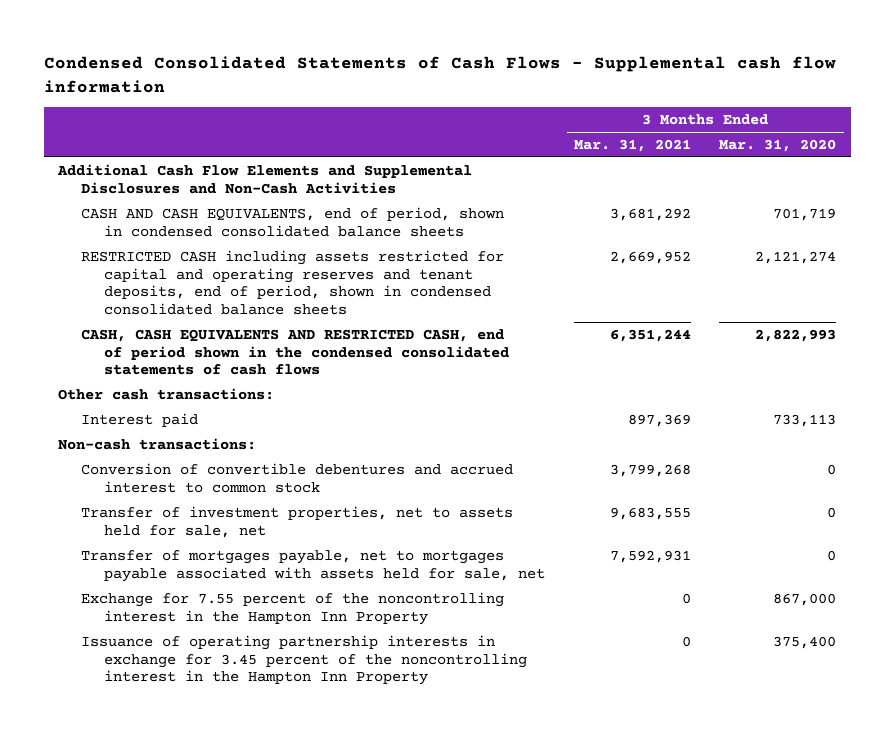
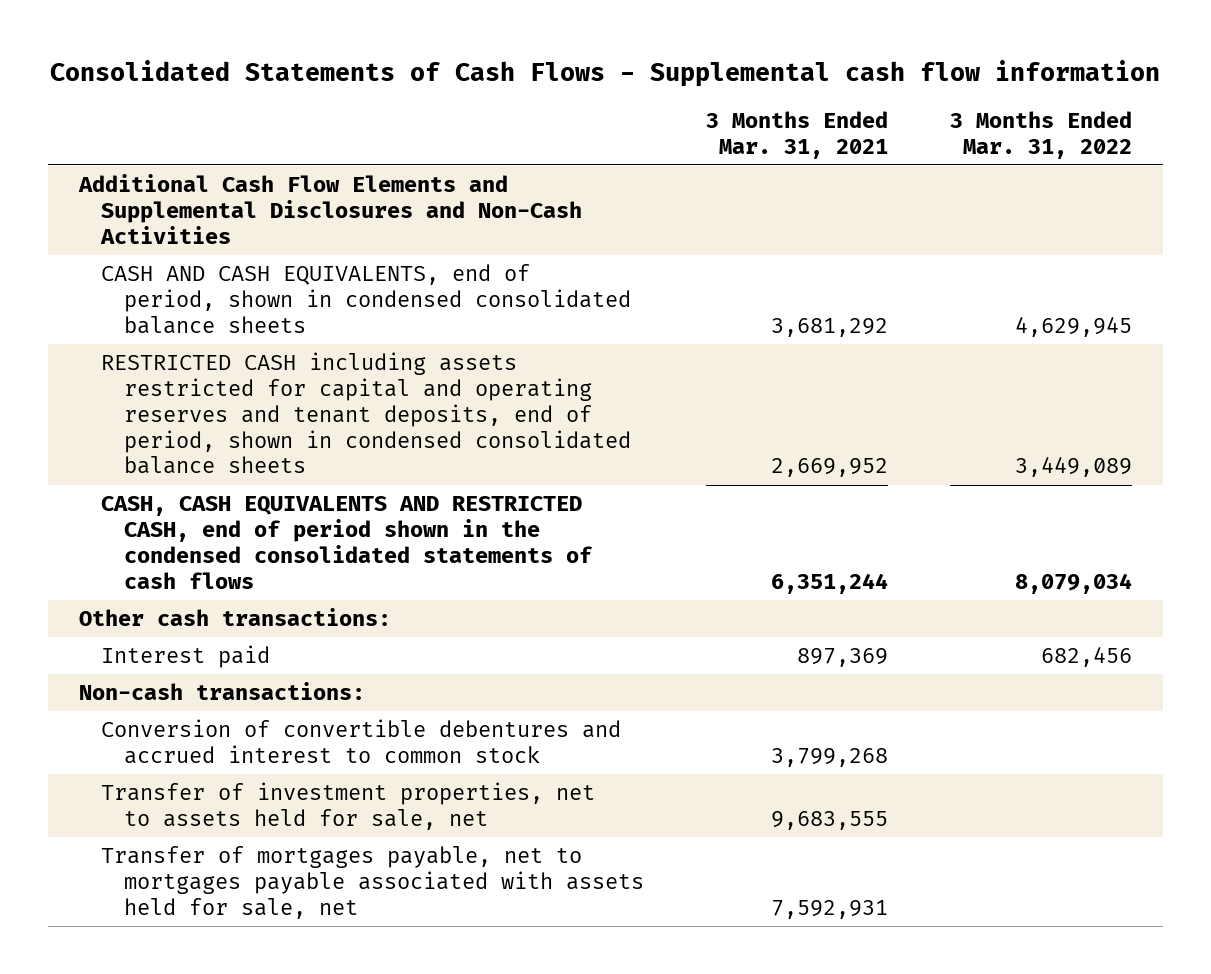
- Condensed Consolidated Statements of Cash Flows - Supplemental cash flow information
+ Consolidated Statements of Cash Flows - Supplemental cash flow information
- | 3 Months Ended Mar. 31, 2021 | 3 Months Ended Mar. 31, 2020
+ | 3 Months Ended Mar. 31, 2021 | 3 Months Ended Mar. 31, 2022
- Exchange for 7.55 percent of the noncontrolling interest in the Hampton Inn Property | 0 | 867,000
- Issuance of operating partnership interests in exchange for 3.45 percent of the noncontrolling interest in the Hampton Inn Property | 0 | 375,400

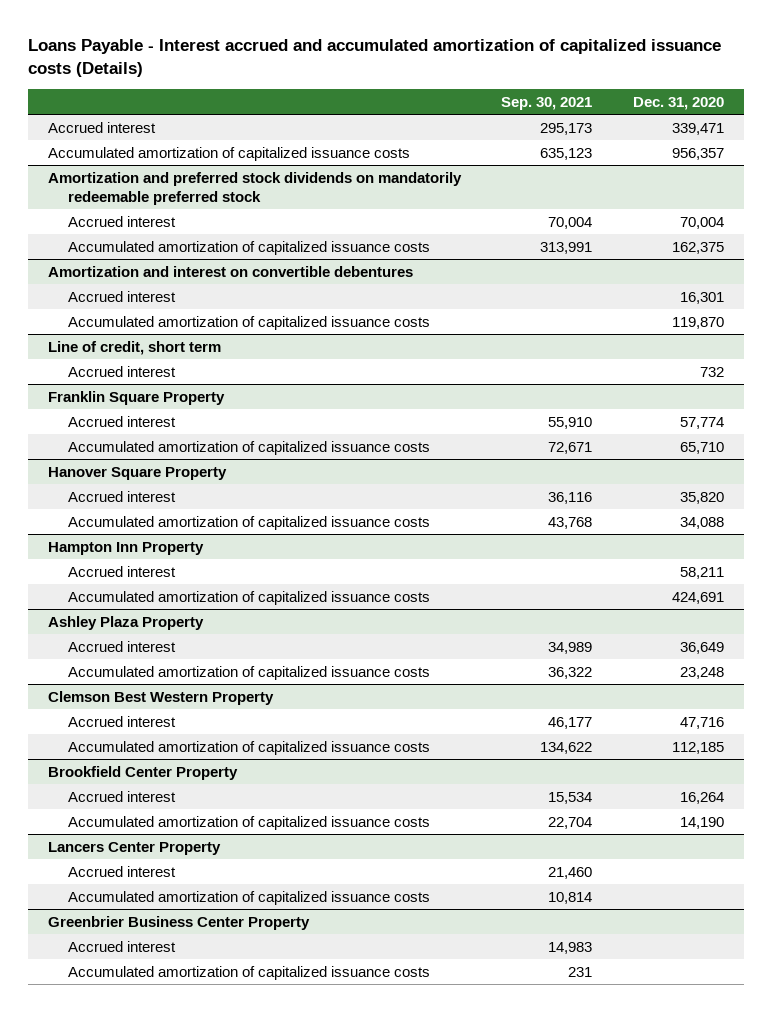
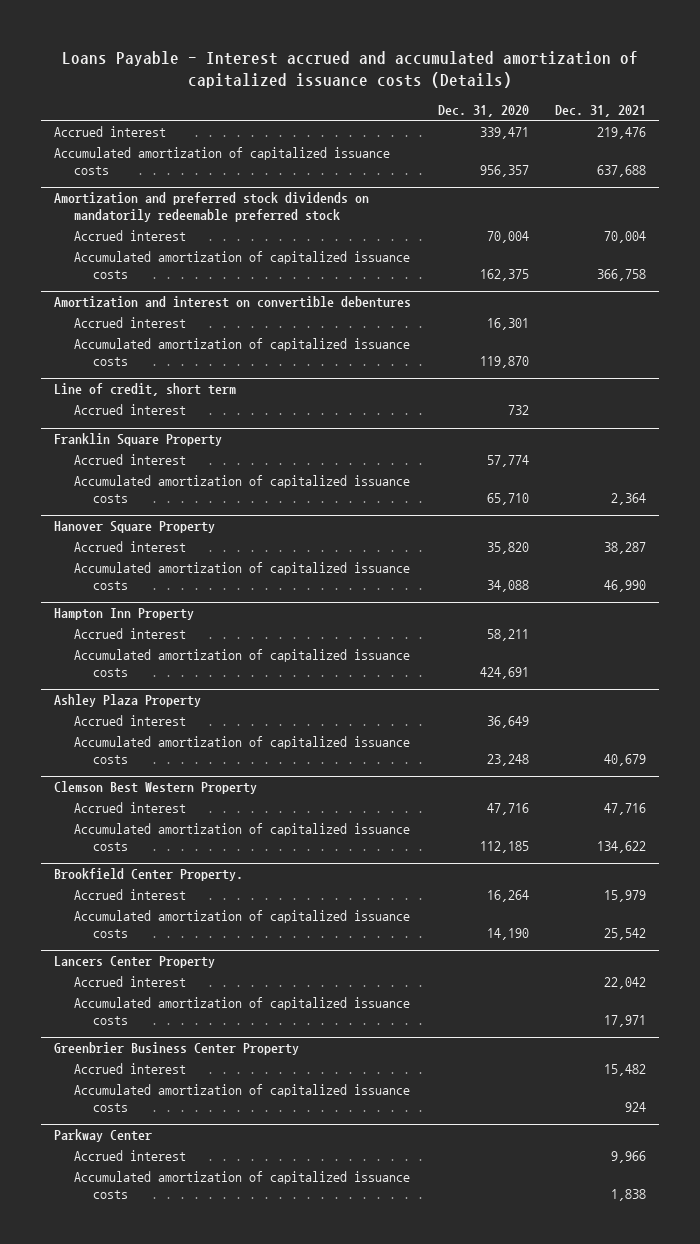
- | Sep. 30, 2021 | Dec. 31, 2020
+ | Dec. 31, 2020 | Dec. 31, 2021
- Brookfield Center Property
+ Brookfield Center Property.
+ Parkway Center
+ Accrued interest | | 9,966
+ Accumulated amortization of capitalized issuance costs | | 1,838

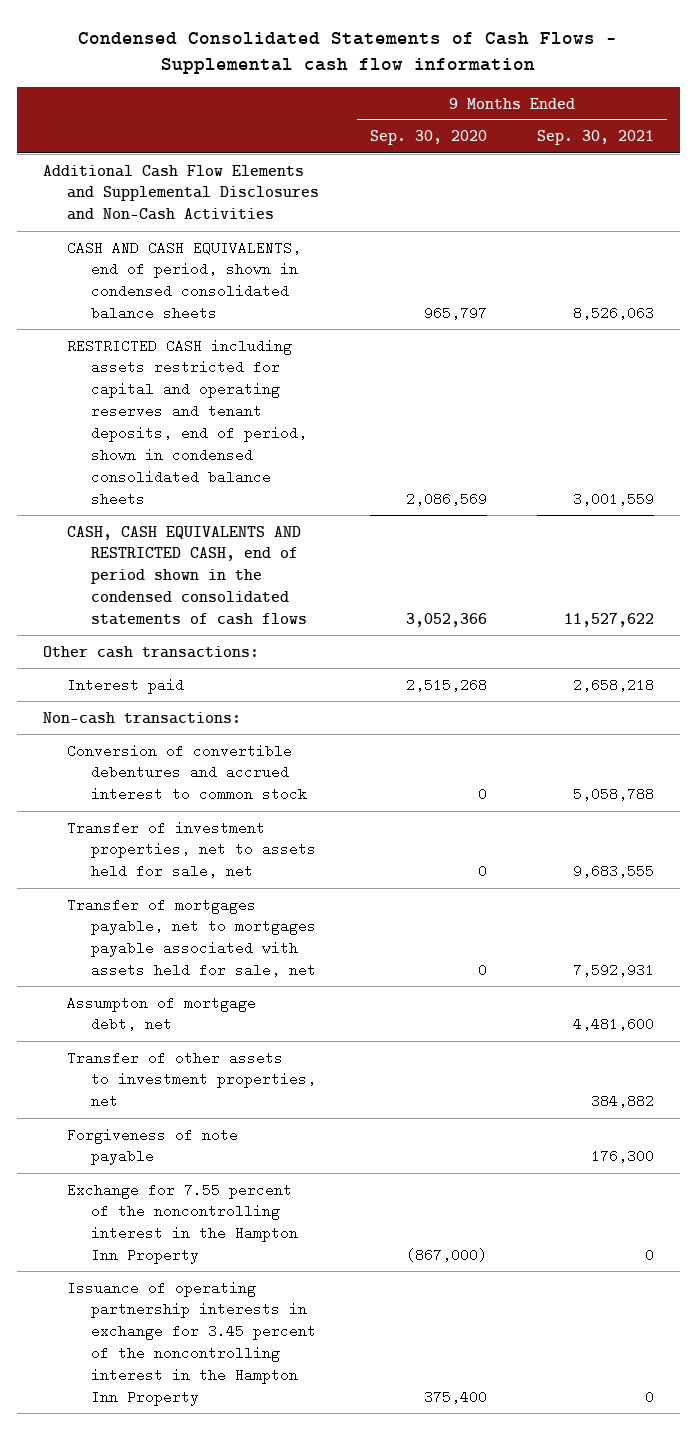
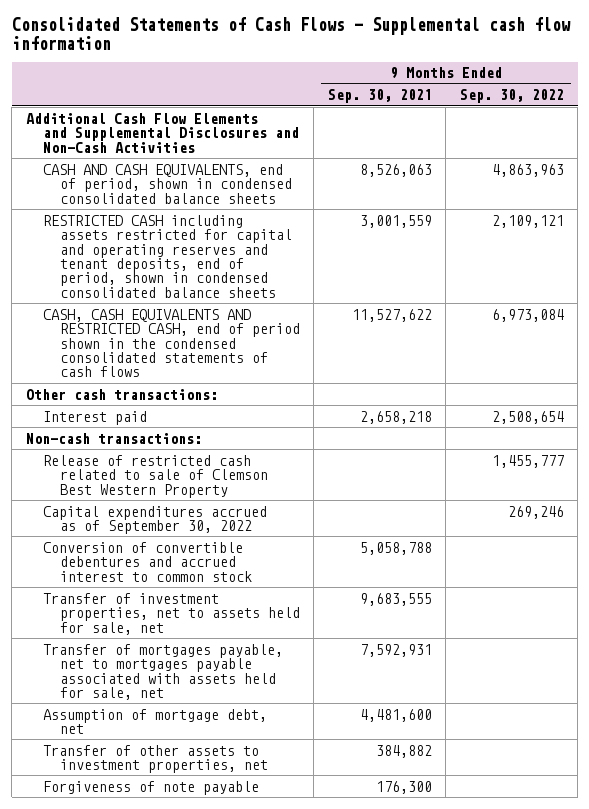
- Condensed Consolidated Statements of Cash Flows - Supplemental cash flow information
+ Consolidated Statements of Cash Flows - Supplemental cash flow information
- | 9 Months Ended Sep. 30, 2020 | 9 Months Ended Sep. 30, 2021
+ | 9 Months Ended Sep. 30, 2021 | 9 Months Ended Sep. 30, 2022
+ Release of restricted cash related to sale of Clemson Best Western Property | | 1,455,777
+ Capital expenditures accrued as of September 30, 2022 | | 269,246
- Assumpton of mortgage debt, net | | 4,481,600
+ Assumption of mortgage debt, net | 4,481,600 |
- Exchange for 7.55 percent of the noncontrolling interest in the Hampton Inn Property | (867,000) | 0
- Issuance of operating partnership interests in exchange for 3.45 percent of the noncontrolling interest in the Hampton Inn Property | 375,400 | 0

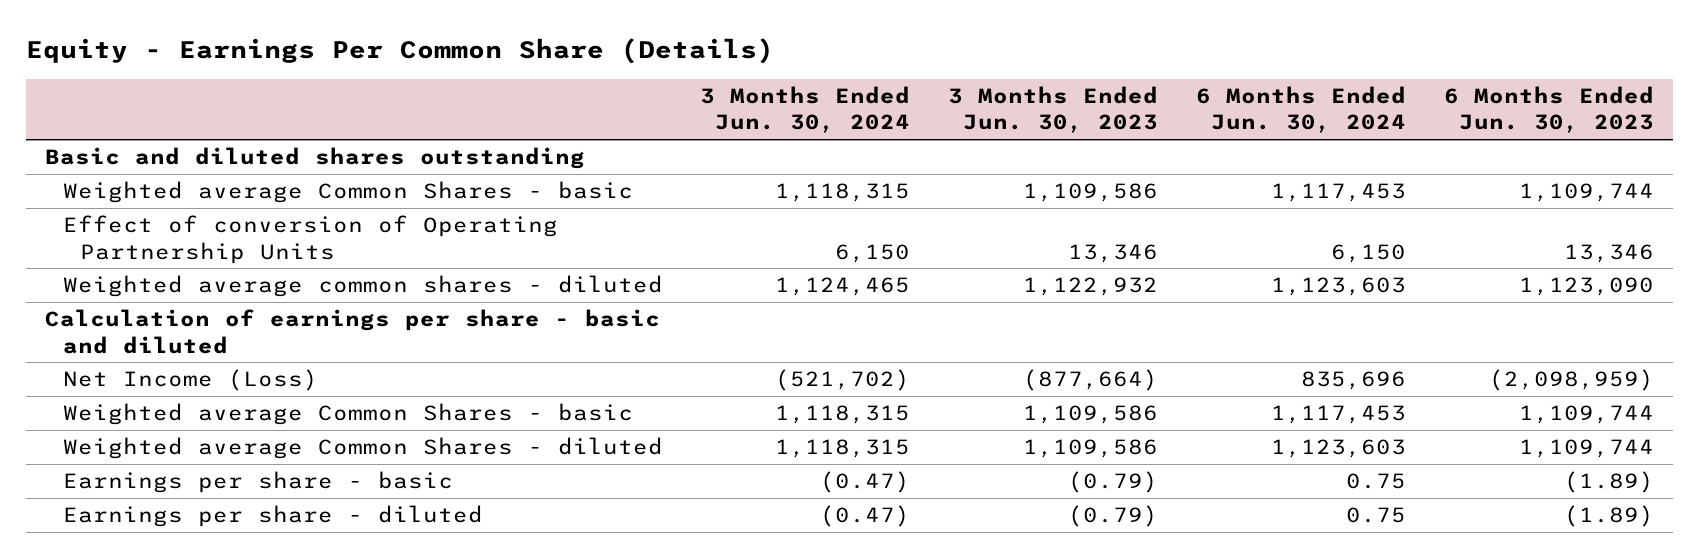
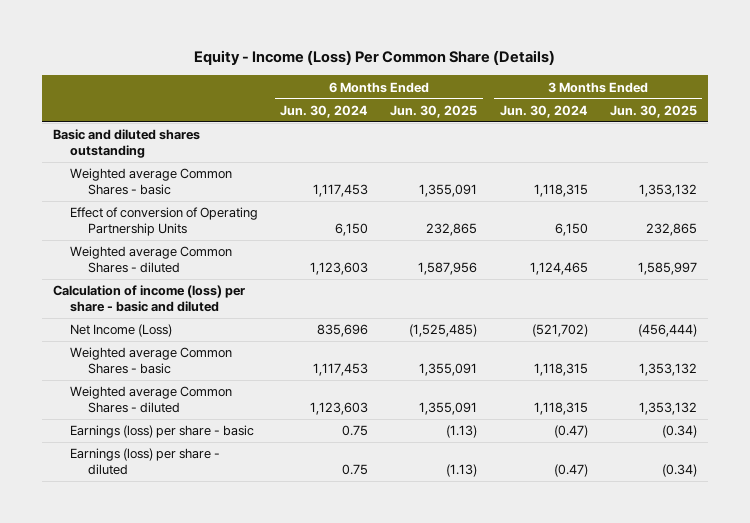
- Equity - Earnings Per Common Share (Details)
+ Equity - Income (Loss) Per Common Share (Details)
- | 3 Months Ended Jun. 30, 2024 | 3 Months Ended Jun. 30, 2023 | 6 Months Ended Jun. 30, 2024 | 6 Months Ended Jun. 30, 2023
+ | 6 Months Ended Jun. 30, 2024 | 6 Months Ended Jun. 30, 2025 | 3 Months Ended Jun. 30, 2024 | 3 Months Ended Jun. 30, 2025
- Weighted average common shares - diluted | 1,124,465 | 1,122,932 | 1,123,603 | 1,123,090
- Calculation of earnings per share - basic and diluted
+ Weighted average Common Shares - diluted | 1,123,603 | 1,587,956 | 1,124,465 | 1,585,997
+ Calculation of income (loss) per share - basic and diluted
- Earnings per share - basic | (0.47) | (0.79) | 0.75 | (1.89)
- Earnings per share - diluted | (0.47) | (0.79) | 0.75 | (1.89)
+ Earnings (loss) per share - basic | 0.75 | (1.13) | (0.47) | (0.34)
+ Earnings (loss) per share - diluted | 0.75 | (1.13) | (0.47) | (0.34)

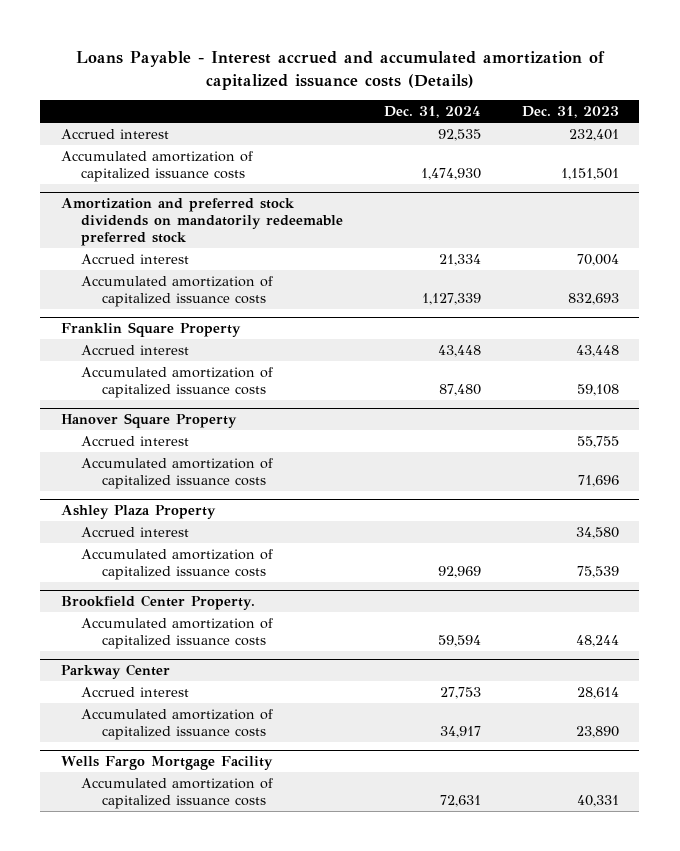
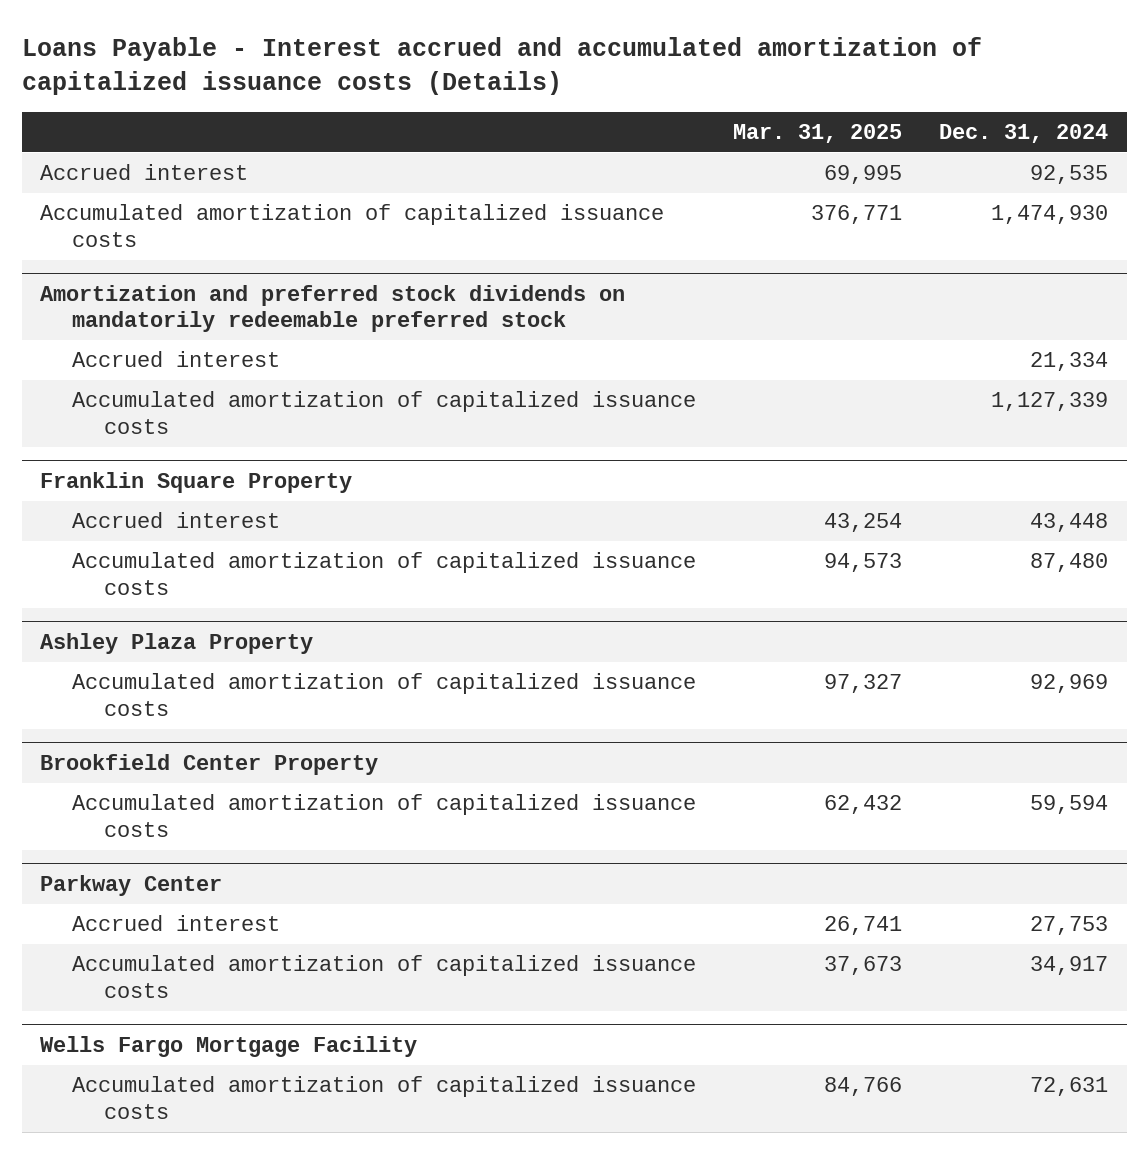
- | Dec. 31, 2024 | Dec. 31, 2023
+ | Mar. 31, 2025 | Dec. 31, 2024
- Hanover Square Property
- Accrued interest | | 55,755
- Accumulated amortization of capitalized issuance costs | | 71,696
@ Ashley Plaza Property
- Accrued interest | | 34,580
- Brookfield Center Property.
+ Brookfield Center Property

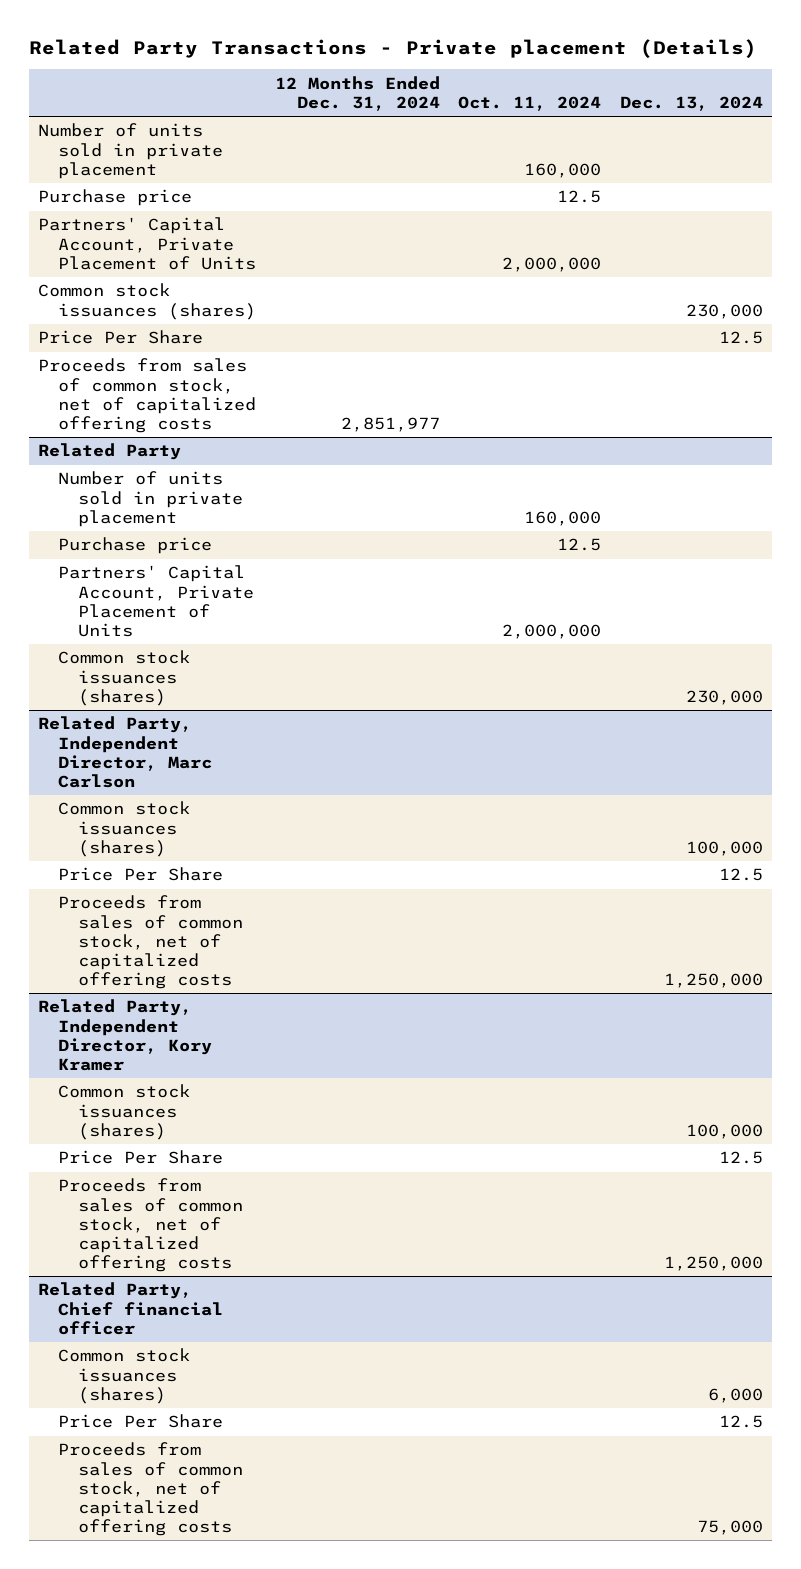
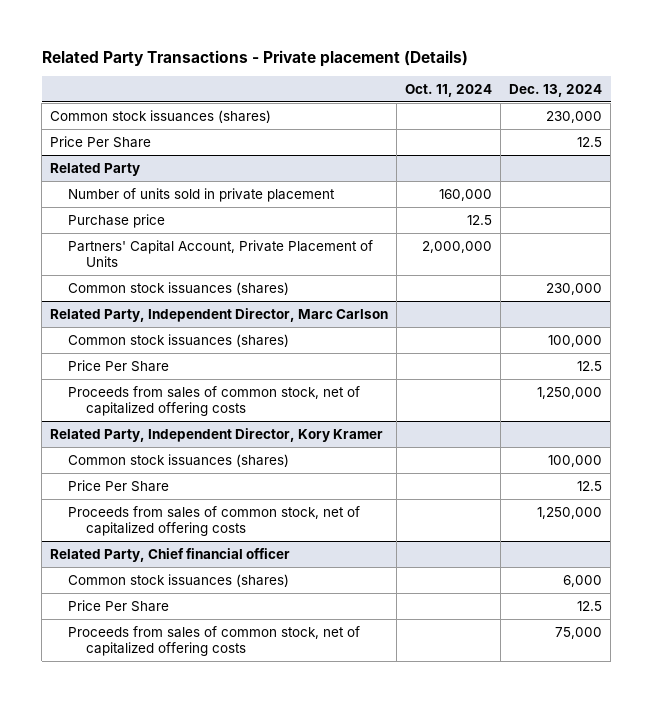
- | 12 Months Ended Dec. 31, 2024 | Oct. 11, 2024 | Dec. 13, 2024
+ | Oct. 11, 2024 | Dec. 13, 2024
- Number of units sold in private placement | | 160,000 |
- Purchase price | | 12.5 |
- Partners' Capital Account, Private Placement of Units | | 2,000,000 |
- Proceeds from sales of common stock, net of capitalized offering costs | 2,851,977 | |

